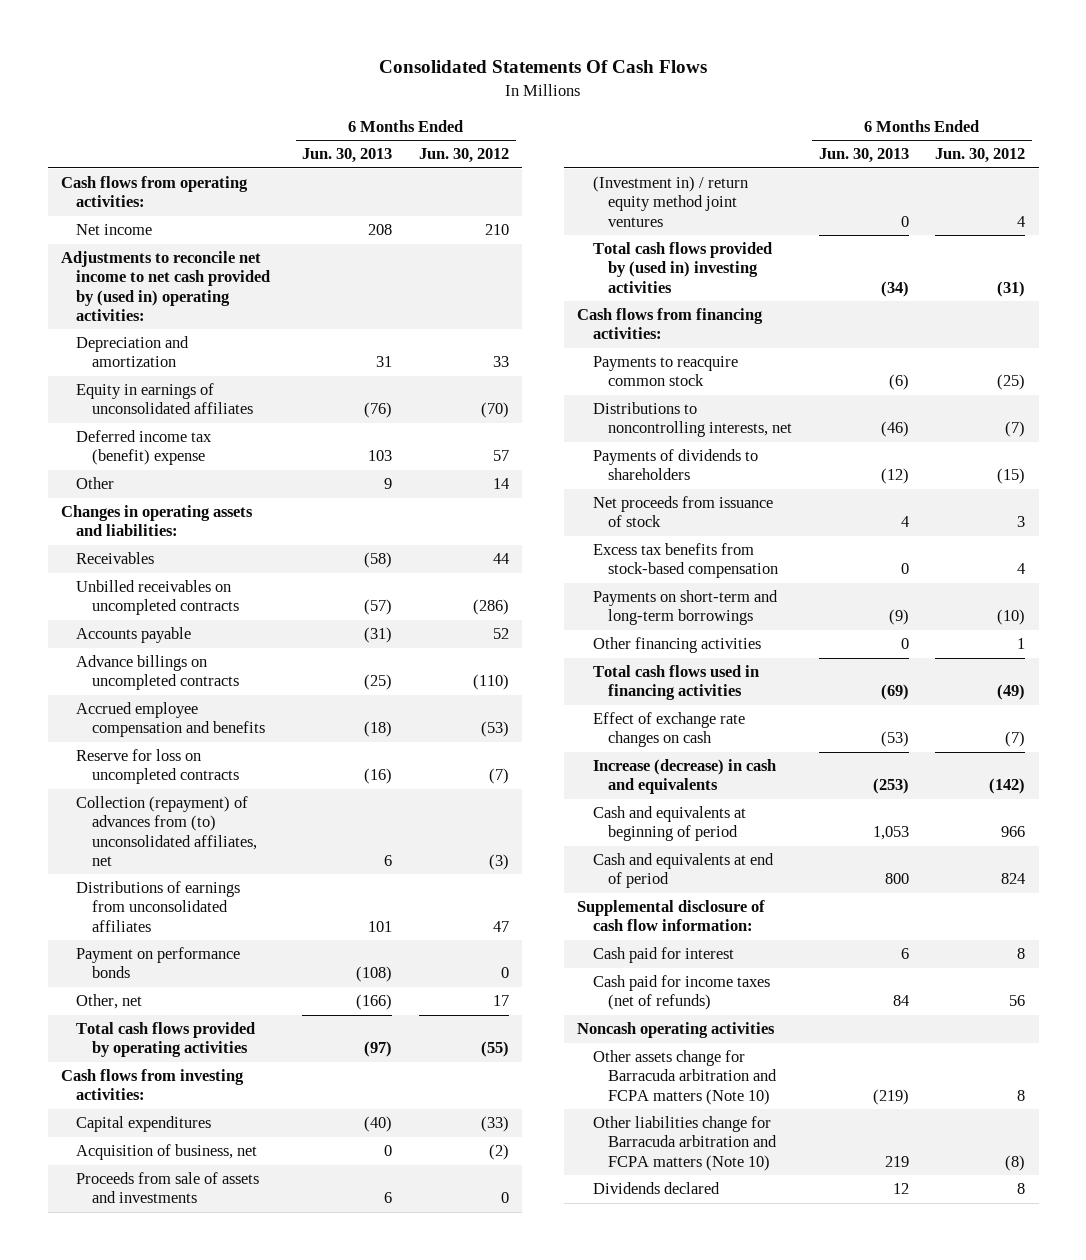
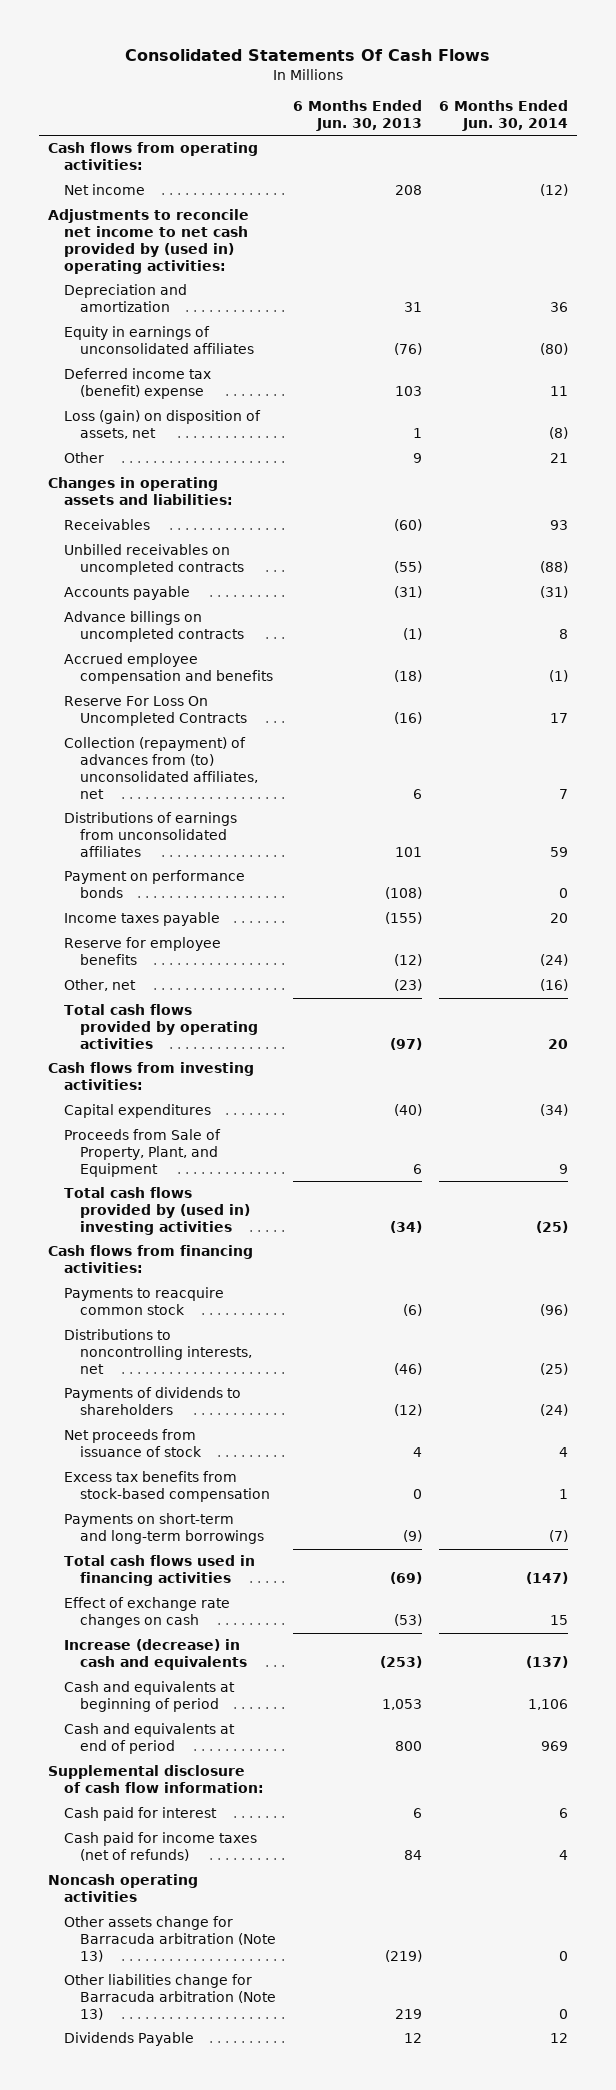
- | 6 Months Ended Jun. 30, 2013 | 6 Months Ended Jun. 30, 2012
+ | 6 Months Ended Jun. 30, 2013 | 6 Months Ended Jun. 30, 2014
+ Loss (gain) on disposition of assets, net | 1 | (8)
- Receivables | (58) | 44
- Unbilled receivables on uncompleted contracts | (57) | (286)
+ Receivables | (60) | 93
+ Unbilled receivables on uncompleted contracts | (55) | (88)
- Advance billings on uncompleted contracts | (25) | (110)
+ Advance billings on uncompleted contracts | (1) | 8
- Reserve for loss on uncompleted contracts | (16) | (7)
+ Reserve For Loss On Uncompleted Contracts | (16) | 17
- Other, net | (166) | 17
+ Income taxes payable | (155) | 20
+ Reserve for employee benefits | (12) | (24)
+ Other, net | (23) | (16)
- Acquisition of business, net | 0 | (2)
- Proceeds from sale of assets and investments | 6 | 0
- (Investment in) / return equity method joint ventures | 0 | 4
+ Proceeds from Sale of Property, Plant, and Equipment | 6 | 9
- Other financing activities | 0 | 1
- Other assets change for Barracuda arbitration and FCPA matters (Note 10) | (219) | 8
- Other liabilities change for Barracuda arbitration and FCPA matters (Note 10) | 219 | (8)
- Dividends declared | 12 | 8
+ Other assets change for Barracuda arbitration (Note 13) | (219) | 0
+ Other liabilities change for Barracuda arbitration (Note 13) | 219 | 0
+ Dividends Payable | 12 | 12

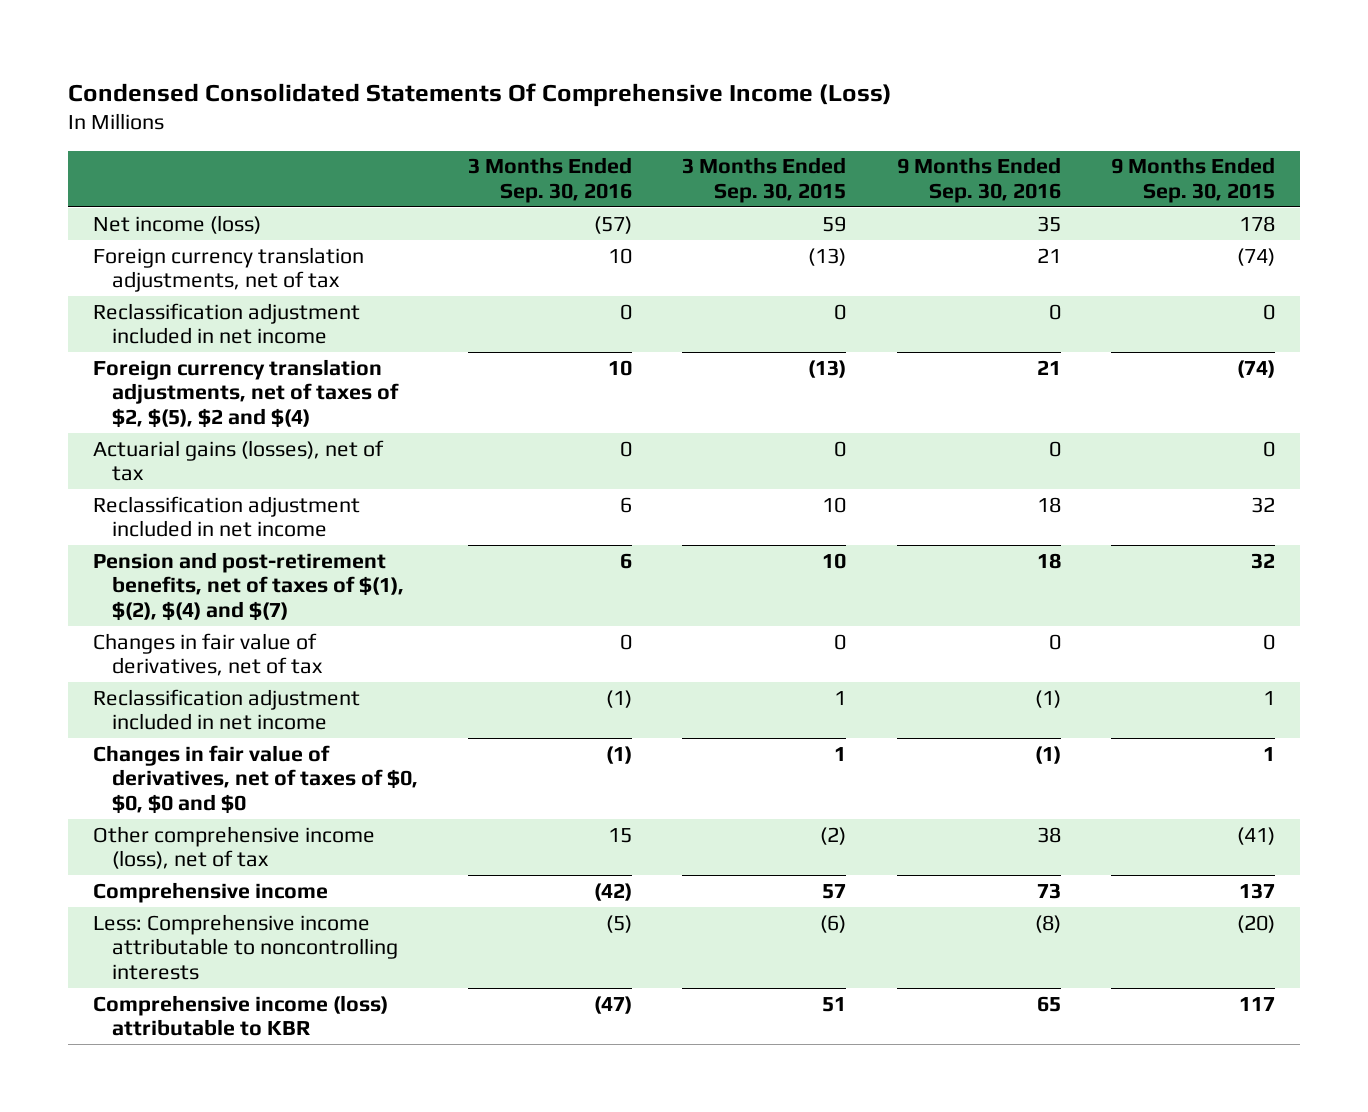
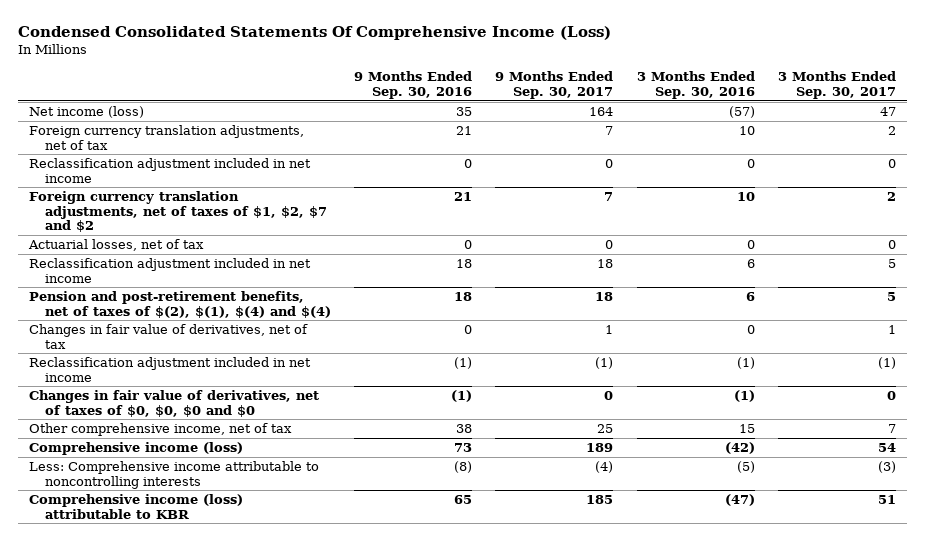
- | 3 Months Ended Sep. 30, 2016 | 3 Months Ended Sep. 30, 2015 | 9 Months Ended Sep. 30, 2016 | 9 Months Ended Sep. 30, 2015
+ | 9 Months Ended Sep. 30, 2016 | 9 Months Ended Sep. 30, 2017 | 3 Months Ended Sep. 30, 2016 | 3 Months Ended Sep. 30, 2017
- Foreign currency translation adjustments, net of taxes of $2, $(5), $2 and $(4) | 10 | (13) | 21 | (74)
- Actuarial gains (losses), net of tax | 0 | 0 | 0 | 0
+ Foreign currency translation adjustments, net of taxes of $1, $2, $7 and $2 | 21 | 7 | 10 | 2
+ Actuarial losses, net of tax | 0 | 0 | 0 | 0
- Pension and post-retirement benefits, net of taxes of $(1), $(2), $(4) and $(7) | 6 | 10 | 18 | 32
+ Pension and post-retirement benefits, net of taxes of $(2), $(1), $(4) and $(4) | 18 | 18 | 6 | 5
- Other comprehensive income (loss), net of tax | 15 | (2) | 38 | (41)
- Comprehensive income | (42) | 57 | 73 | 137
+ Other comprehensive income, net of tax | 38 | 25 | 15 | 7
+ Comprehensive income (loss) | 73 | 189 | (42) | 54

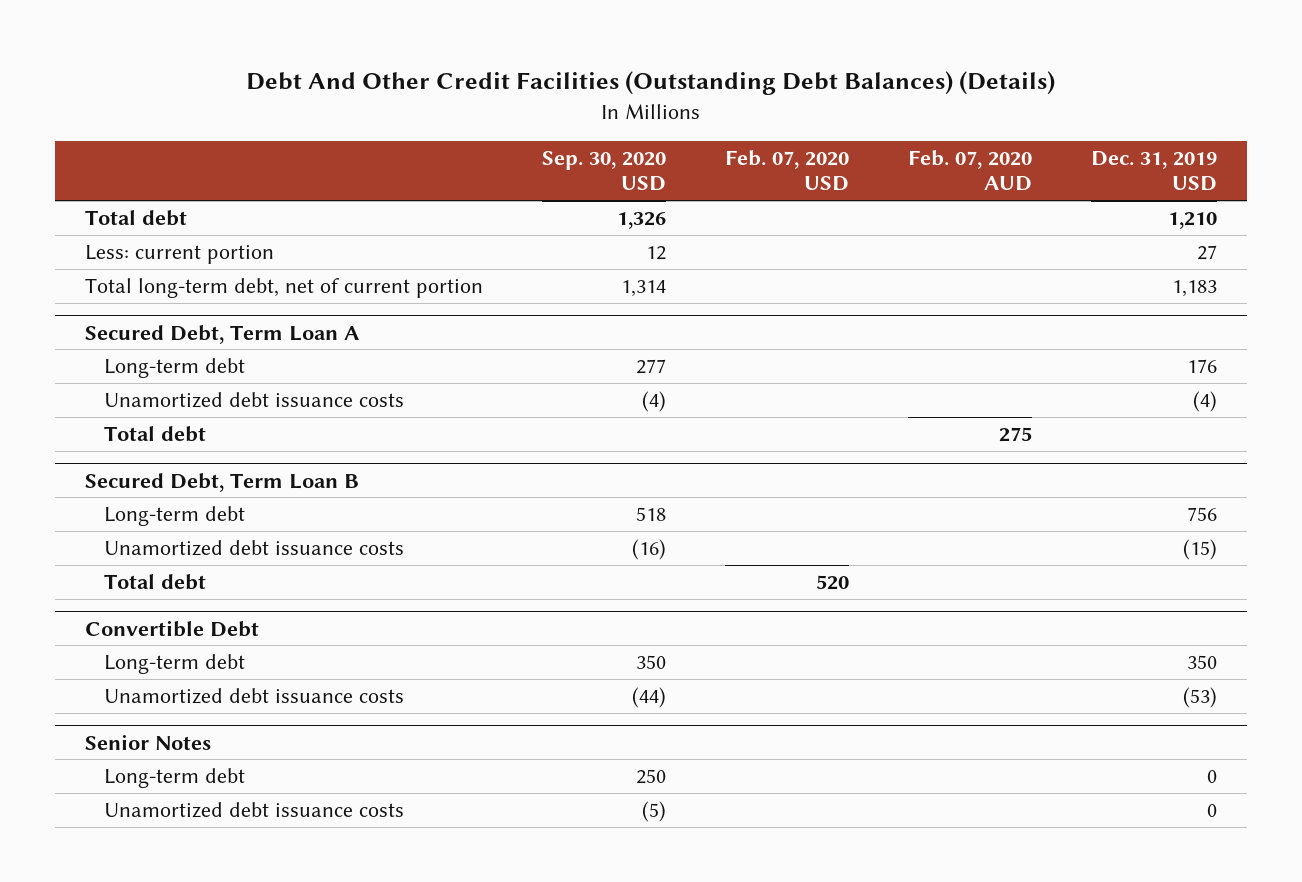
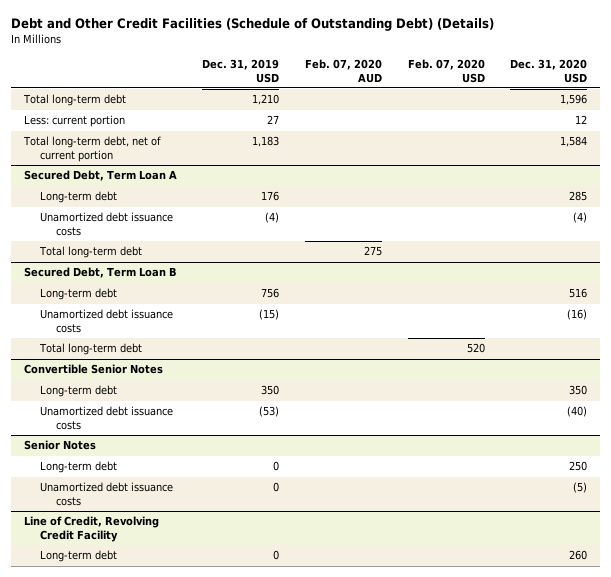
- Debt And Other Credit Facilities (Outstanding Debt Balances) (Details)
+ Debt and Other Credit Facilities (Schedule of Outstanding Debt) (Details)
- | Sep. 30, 2020 USD | Feb. 07, 2020 USD | Feb. 07, 2020 AUD | Dec. 31, 2019 USD
+ | Dec. 31, 2019 USD | Feb. 07, 2020 AUD | Feb. 07, 2020 USD | Dec. 31, 2020 USD
- Total debt | 1,326 | | | 1,210
+ Total long-term debt | 1,210 | | | 1,596
@ Secured Debt, Term Loan A
- Total debt | | | 275 |
+ Total long-term debt | | 275 | |
@ Secured Debt, Term Loan B
- Total debt | | 520 | |
- Convertible Debt
@ Secured Debt, Term Loan B
+ Total long-term debt | | | 520 |
+ Convertible Senior Notes
+ Line of Credit, Revolving Credit Facility
+ Long-term debt | 0 | | | 260

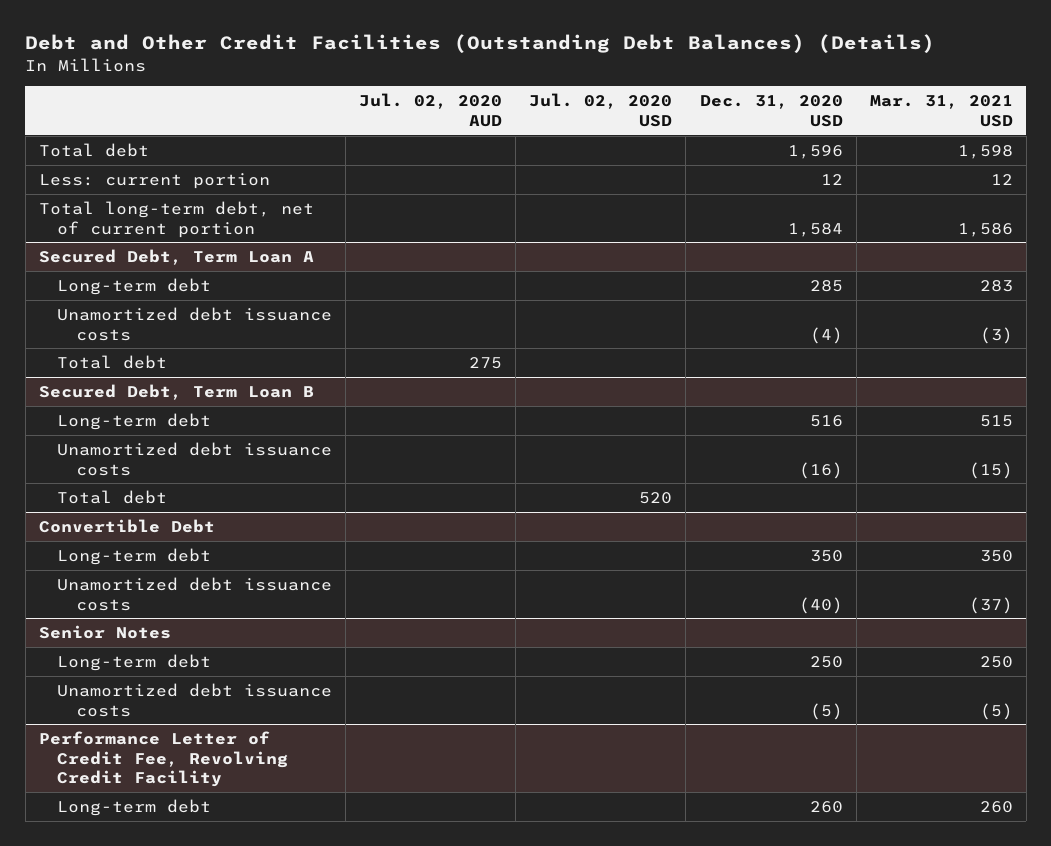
- Debt and Other Credit Facilities (Schedule of Outstanding Debt) (Details)
+ Debt and Other Credit Facilities (Outstanding Debt Balances) (Details)
- | Dec. 31, 2019 USD | Feb. 07, 2020 AUD | Feb. 07, 2020 USD | Dec. 31, 2020 USD
+ | Jul. 02, 2020 AUD | Jul. 02, 2020 USD | Dec. 31, 2020 USD | Mar. 31, 2021 USD
- Total long-term debt | 1,210 | | | 1,596
+ Total debt | | | 1,596 | 1,598
@ Secured Debt, Term Loan A
- Total long-term debt | | 275 | |
+ Total debt | 275 | | |
@ Secured Debt, Term Loan B
- Total long-term debt | | | 520 |
- Convertible Senior Notes
@ Secured Debt, Term Loan B
+ Total debt | | 520 | |
+ Convertible Debt
- Line of Credit, Revolving Credit Facility
+ Performance Letter of Credit Fee, Revolving Credit Facility

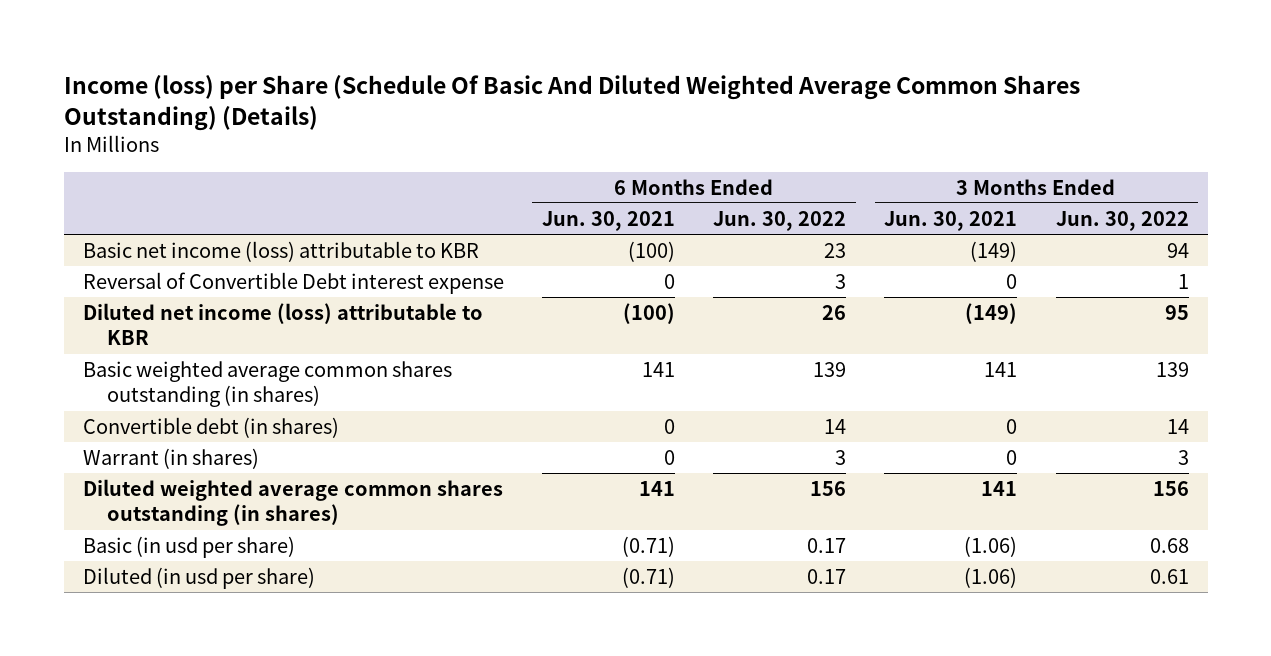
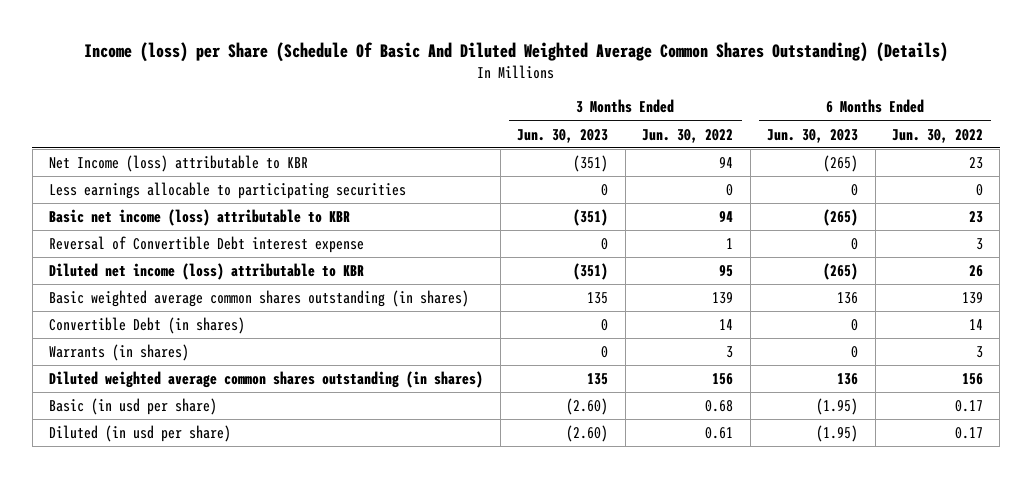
- | 6 Months Ended Jun. 30, 2021 | 6 Months Ended Jun. 30, 2022 | 3 Months Ended Jun. 30, 2021 | 3 Months Ended Jun. 30, 2022
+ | 3 Months Ended Jun. 30, 2023 | 3 Months Ended Jun. 30, 2022 | 6 Months Ended Jun. 30, 2023 | 6 Months Ended Jun. 30, 2022
+ Net Income (loss) attributable to KBR | (351) | 94 | (265) | 23
+ Less earnings allocable to participating securities | 0 | 0 | 0 | 0
- Convertible debt (in shares) | 0 | 14 | 0 | 14
- Warrant (in shares) | 0 | 3 | 0 | 3
+ Convertible Debt (in shares) | 0 | 14 | 0 | 14
+ Warrants (in shares) | 0 | 3 | 0 | 3

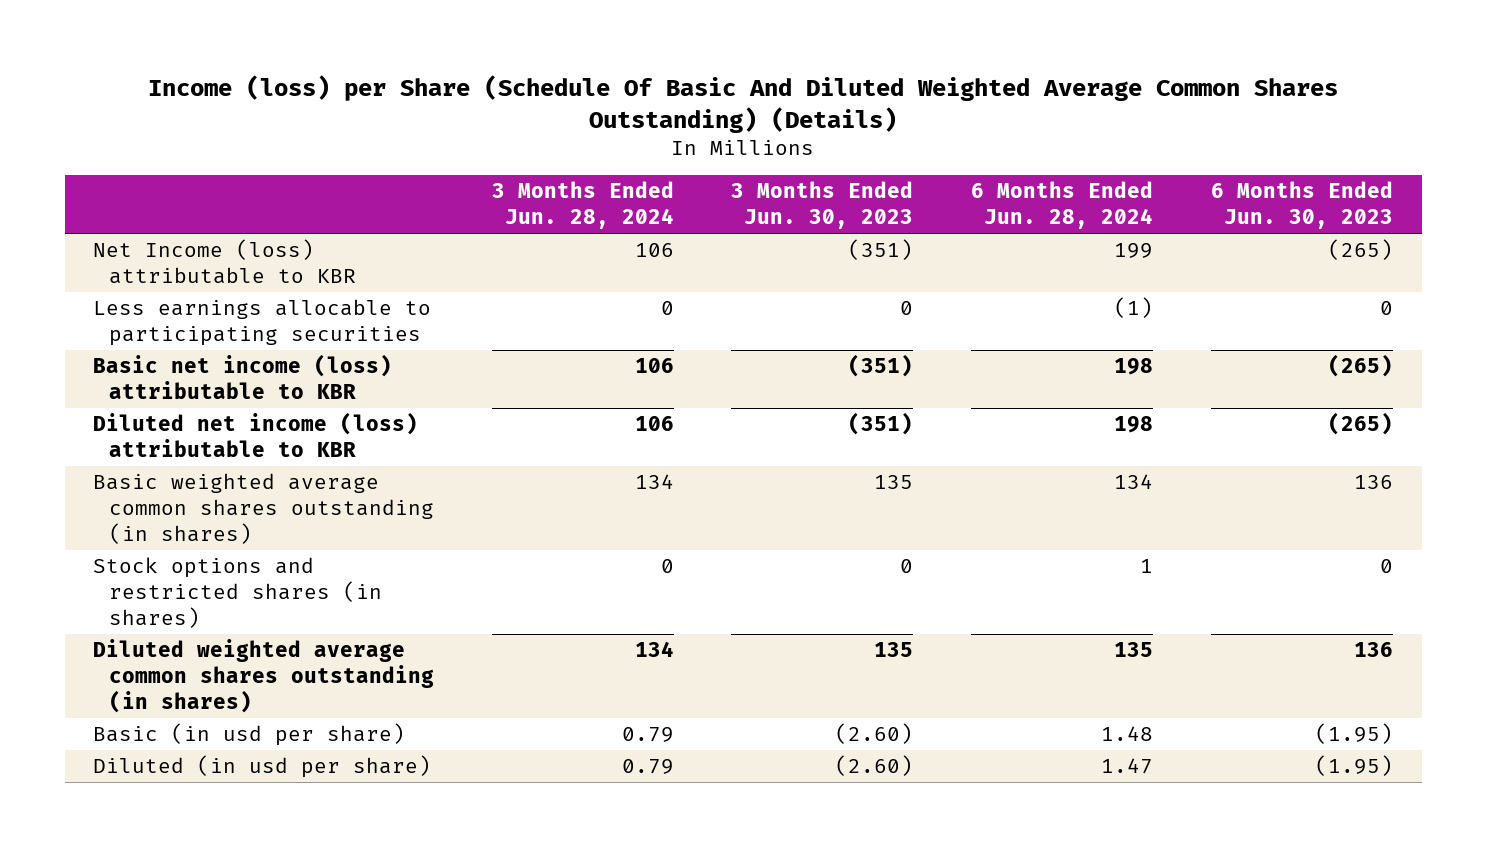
- | 3 Months Ended Jun. 30, 2023 | 3 Months Ended Jun. 30, 2022 | 6 Months Ended Jun. 30, 2023 | 6 Months Ended Jun. 30, 2022
+ | 3 Months Ended Jun. 28, 2024 | 3 Months Ended Jun. 30, 2023 | 6 Months Ended Jun. 28, 2024 | 6 Months Ended Jun. 30, 2023
- Reversal of Convertible Debt interest expense | 0 | 1 | 0 | 3
- Convertible Debt (in shares) | 0 | 14 | 0 | 14
- Warrants (in shares) | 0 | 3 | 0 | 3
+ Stock options and restricted shares (in shares) | 0 | 0 | 1 | 0

